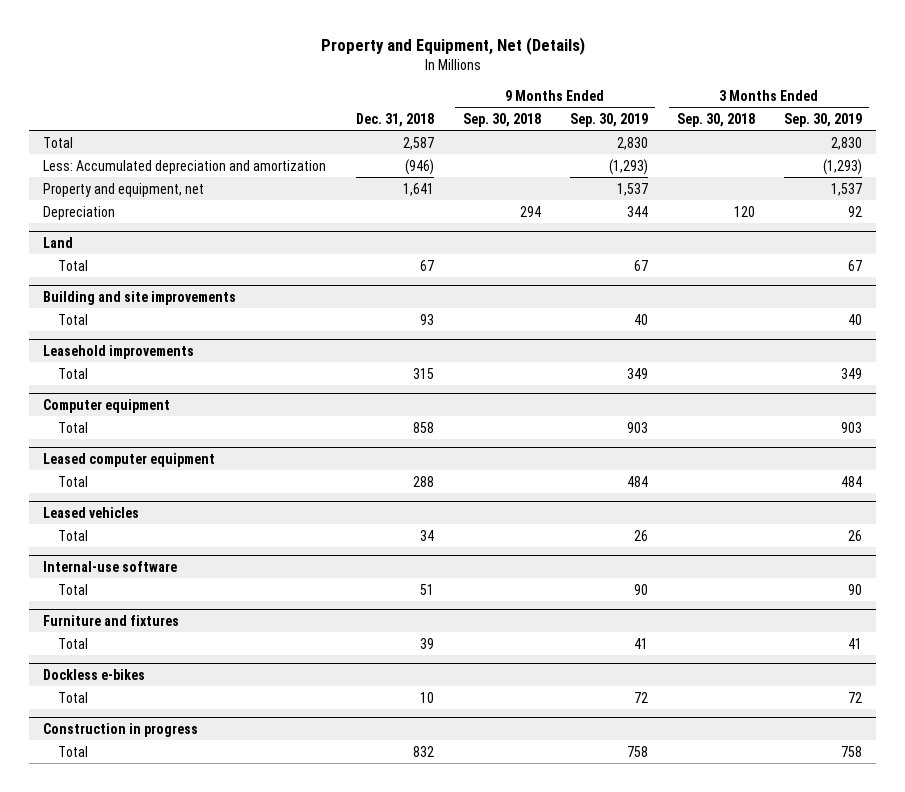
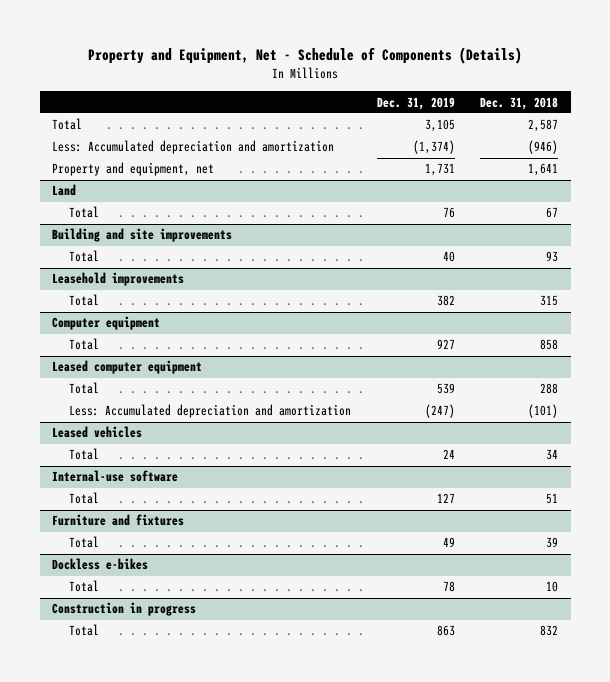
- Property and Equipment, Net (Details)
+ Property and Equipment, Net - Schedule of Components (Details)
- | Dec. 31, 2018 | 9 Months Ended Sep. 30, 2018 | 9 Months Ended Sep. 30, 2019 | 3 Months Ended Sep. 30, 2018 | 3 Months Ended Sep. 30, 2019
+ | Dec. 31, 2019 | Dec. 31, 2018
- Depreciation | | 294 | 344 | 120 | 92
@ Leased computer equipment
+ Less: Accumulated depreciation and amortization | (247) | (101)

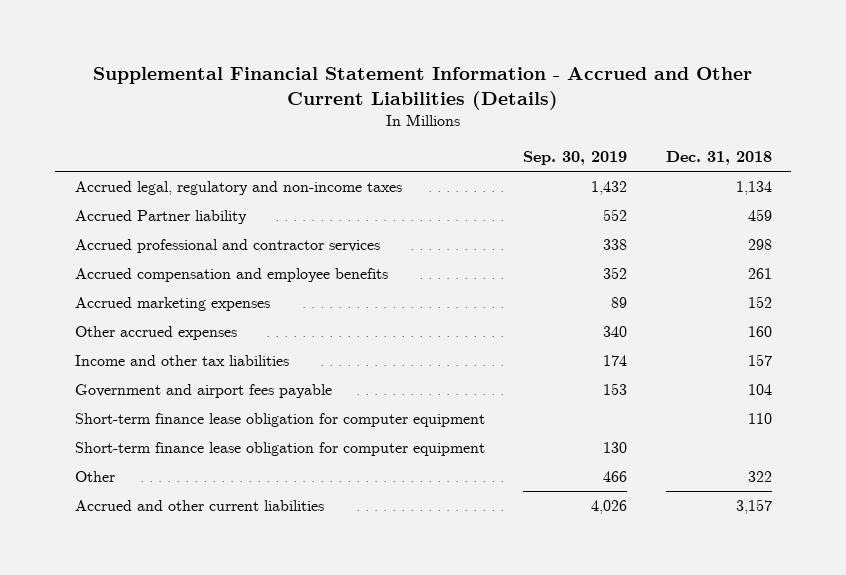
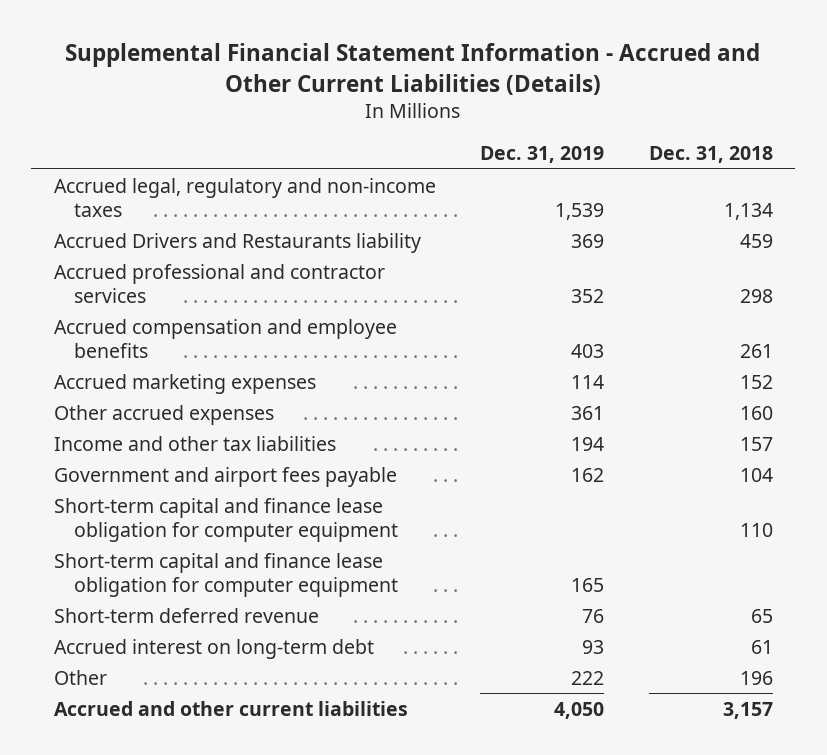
- | Sep. 30, 2019 | Dec. 31, 2018
+ | Dec. 31, 2019 | Dec. 31, 2018
- Accrued Partner liability | 552 | 459
+ Accrued Drivers and Restaurants liability | 369 | 459
- Short-term finance lease obligation for computer equipment | | 110
- Short-term finance lease obligation for computer equipment | 130 |
- Other | 466 | 322
+ Short-term capital and finance lease obligation for computer equipment | | 110
+ Short-term capital and finance lease obligation for computer equipment | 165 |
+ Short-term deferred revenue | 76 | 65
+ Accrued interest on long-term debt | 93 | 61
+ Other | 222 | 196

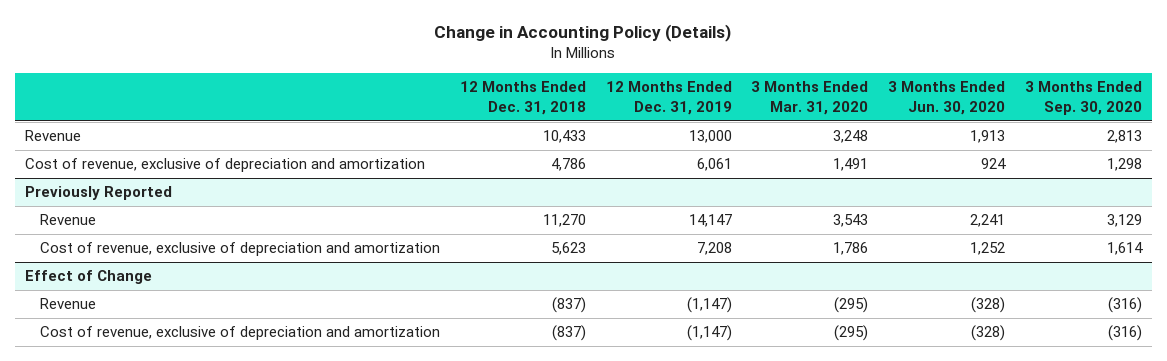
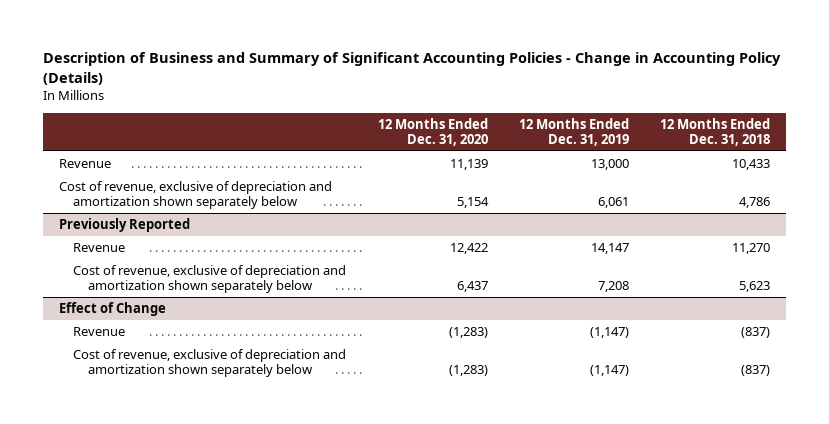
- Change in Accounting Policy (Details)
+ Description of Business and Summary of Significant Accounting Policies - Change in Accounting Policy (Details)
- | 12 Months Ended Dec. 31, 2018 | 12 Months Ended Dec. 31, 2019 | 3 Months Ended Mar. 31, 2020 | 3 Months Ended Jun. 30, 2020 | 3 Months Ended Sep. 30, 2020
+ | 12 Months Ended Dec. 31, 2020 | 12 Months Ended Dec. 31, 2019 | 12 Months Ended Dec. 31, 2018
- Cost of revenue, exclusive of depreciation and amortization | 4,786 | 6,061 | 1,491 | 924 | 1,298
+ Cost of revenue, exclusive of depreciation and amortization shown separately below | 5,154 | 6,061 | 4,786
@ Previously Reported
- Cost of revenue, exclusive of depreciation and amortization | 5,623 | 7,208 | 1,786 | 1,252 | 1,614
+ Cost of revenue, exclusive of depreciation and amortization shown separately below | 6,437 | 7,208 | 5,623
@ Effect of Change
- Cost of revenue, exclusive of depreciation and amortization | (837) | (1,147) | (295) | (328) | (316)
+ Cost of revenue, exclusive of depreciation and amortization shown separately below | (1,283) | (1,147) | (837)

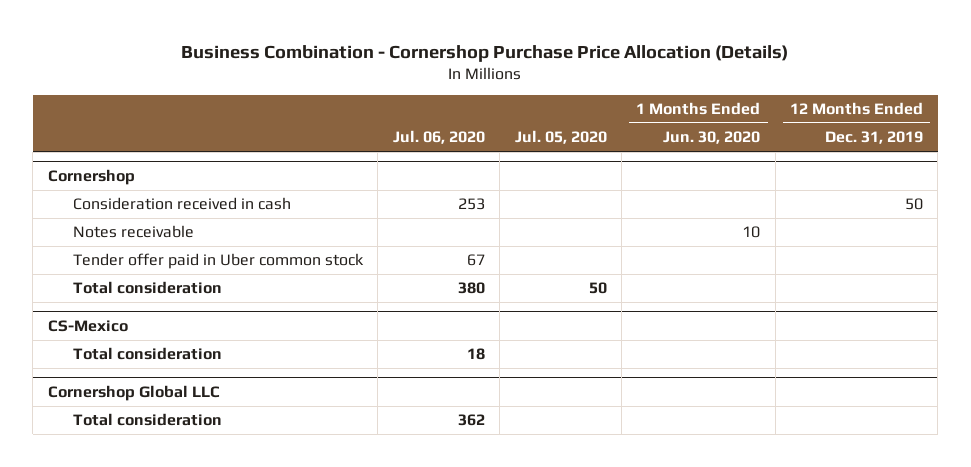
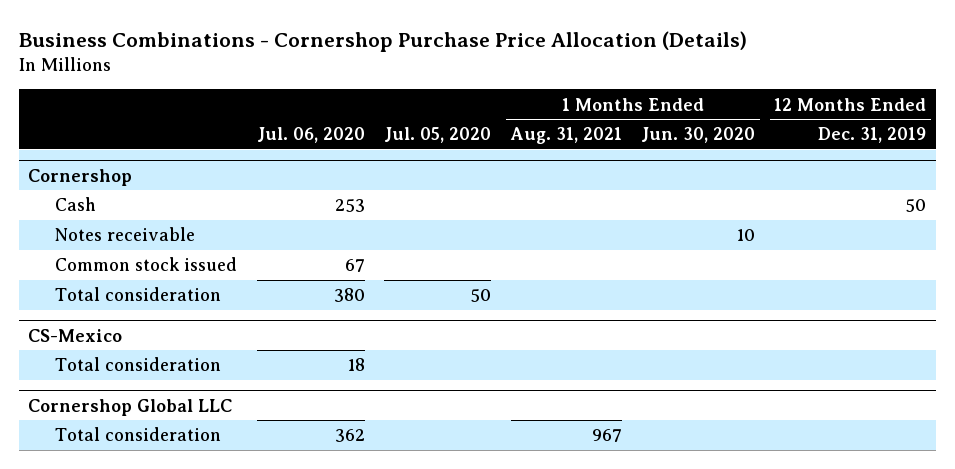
- Business Combination - Cornershop Purchase Price Allocation (Details)
+ Business Combinations - Cornershop Purchase Price Allocation (Details)
- | Jul. 06, 2020 | Jul. 05, 2020 | 1 Months Ended Jun. 30, 2020 | 12 Months Ended Dec. 31, 2019
+ | Jul. 06, 2020 | Jul. 05, 2020 | 1 Months Ended Aug. 31, 2021 | 1 Months Ended Jun. 30, 2020 | 12 Months Ended Dec. 31, 2019
@ Cornershop
- Consideration received in cash | 253 | | | 50
+ Cash | 253 | | | | 50
- Tender offer paid in Uber common stock | 67 | | |
+ Common stock issued | 67 | | | |

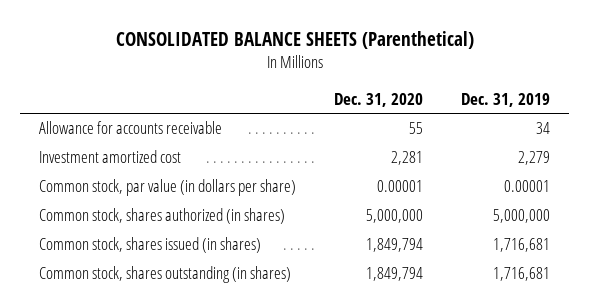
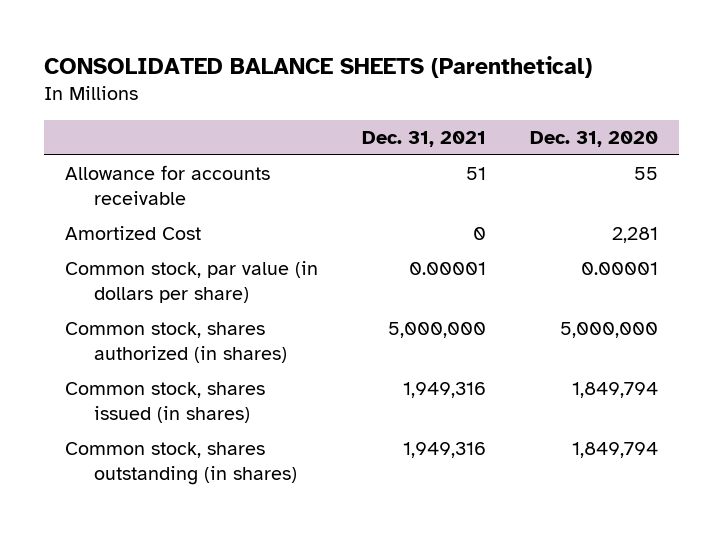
- | Dec. 31, 2020 | Dec. 31, 2019
+ | Dec. 31, 2021 | Dec. 31, 2020
- Investment amortized cost | 2,281 | 2,279
+ Amortized Cost | 0 | 2,281

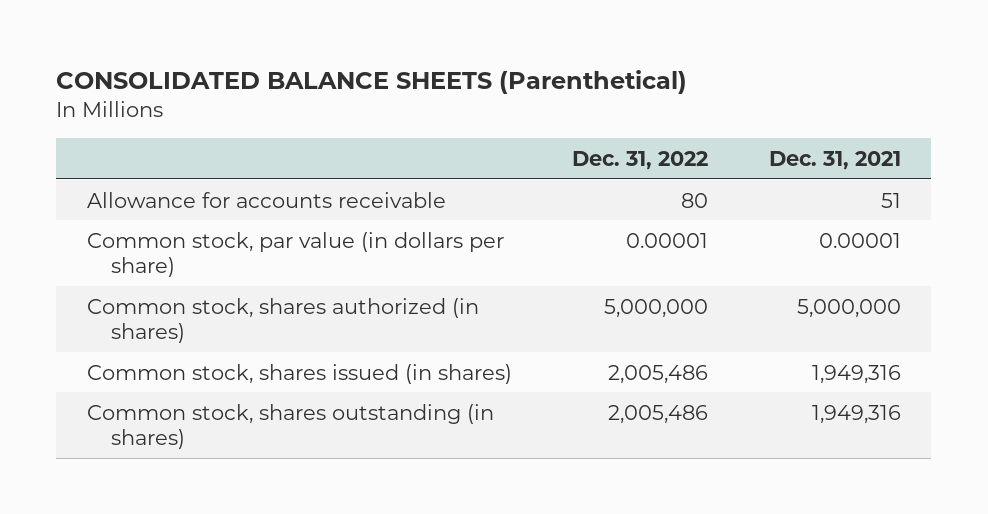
- | Dec. 31, 2021 | Dec. 31, 2020
+ | Dec. 31, 2022 | Dec. 31, 2021
- Amortized Cost | 0 | 2,281

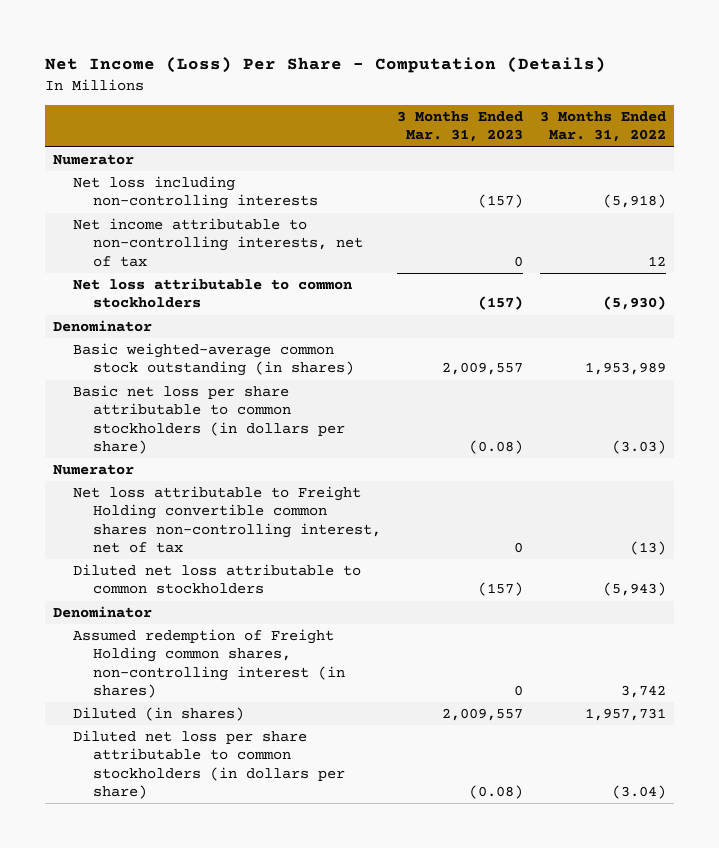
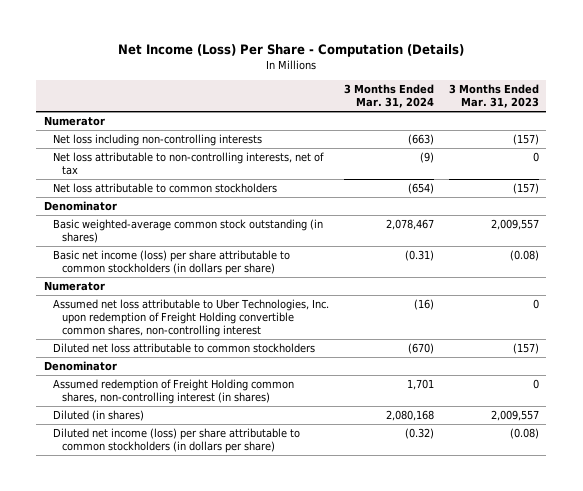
- | 3 Months Ended Mar. 31, 2023 | 3 Months Ended Mar. 31, 2022
+ | 3 Months Ended Mar. 31, 2024 | 3 Months Ended Mar. 31, 2023
- Net income attributable to non-controlling interests, net of tax | 0 | 12
+ Net loss attributable to non-controlling interests, net of tax | (9) | 0
- Basic net loss per share attributable to common stockholders (in dollars per share) | (0.08) | (3.03)
+ Basic net income (loss) per share attributable to common stockholders (in dollars per share) | (0.31) | (0.08)
- Net loss attributable to Freight Holding convertible common shares non-controlling interest, net of tax | 0 | (13)
+ Assumed net loss attributable to Uber Technologies, Inc. upon redemption of Freight Holding convertible common shares, non-controlling interest | (16) | 0
- Diluted net loss per share attributable to common stockholders (in dollars per share) | (0.08) | (3.04)
+ Diluted net income (loss) per share attributable to common stockholders (in dollars per share) | (0.32) | (0.08)

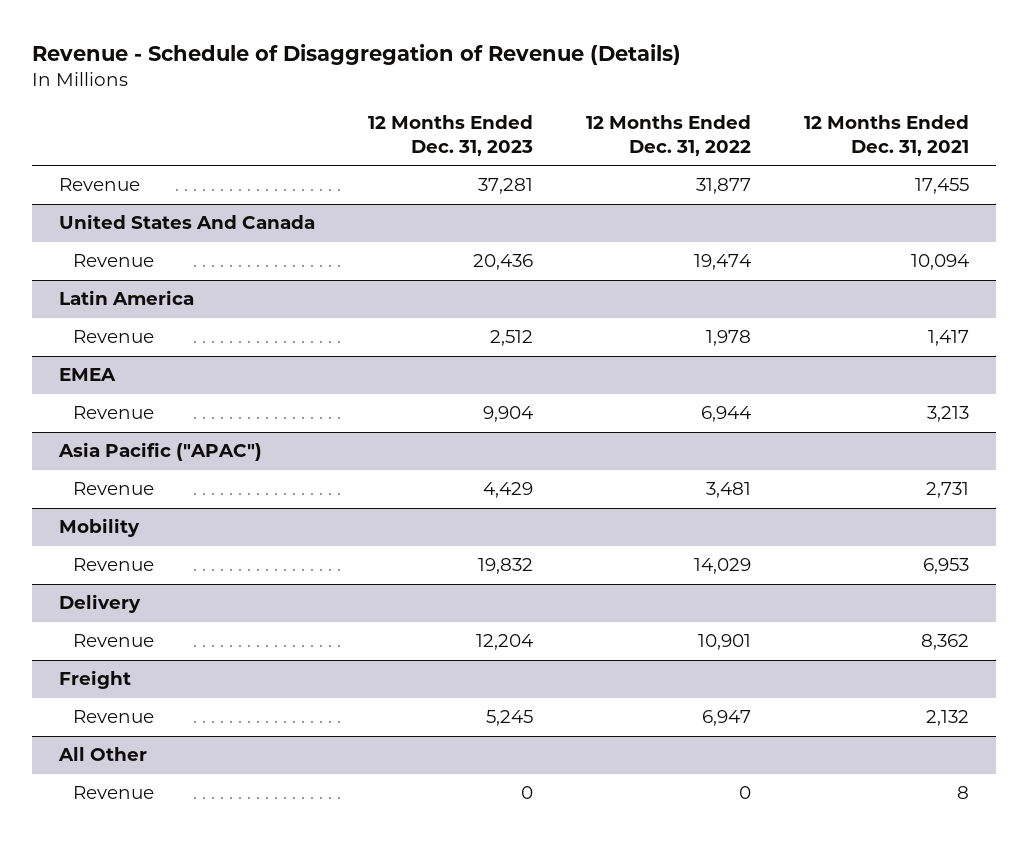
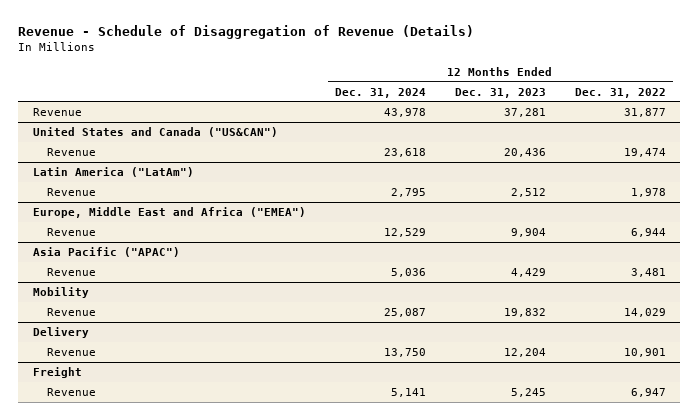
- | 12 Months Ended Dec. 31, 2023 | 12 Months Ended Dec. 31, 2022 | 12 Months Ended Dec. 31, 2021
+ | 12 Months Ended Dec. 31, 2024 | 12 Months Ended Dec. 31, 2023 | 12 Months Ended Dec. 31, 2022
- United States And Canada
+ United States and Canada ("US&CAN")
- Latin America
+ Latin America ("LatAm")
- EMEA
+ Europe, Middle East and Africa ("EMEA")
- All Other
- Revenue | 0 | 0 | 8

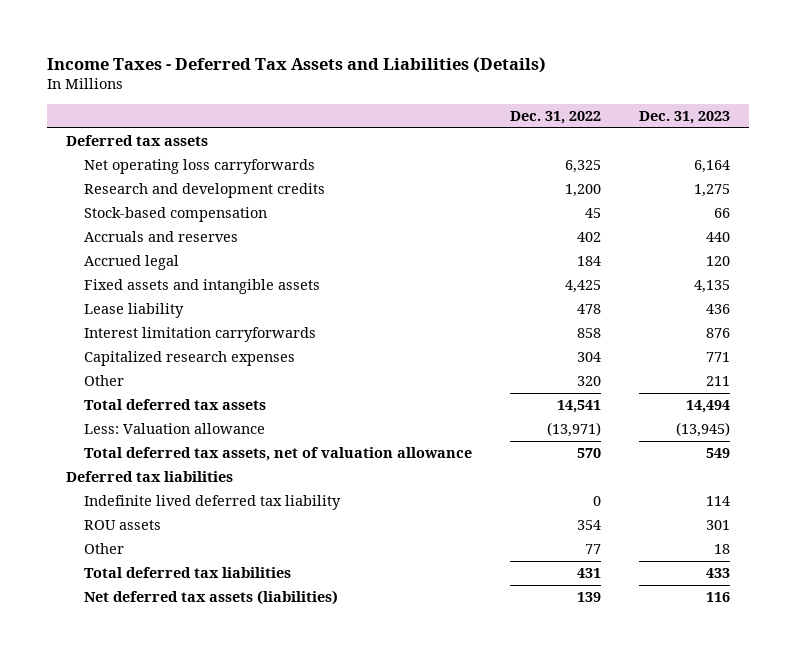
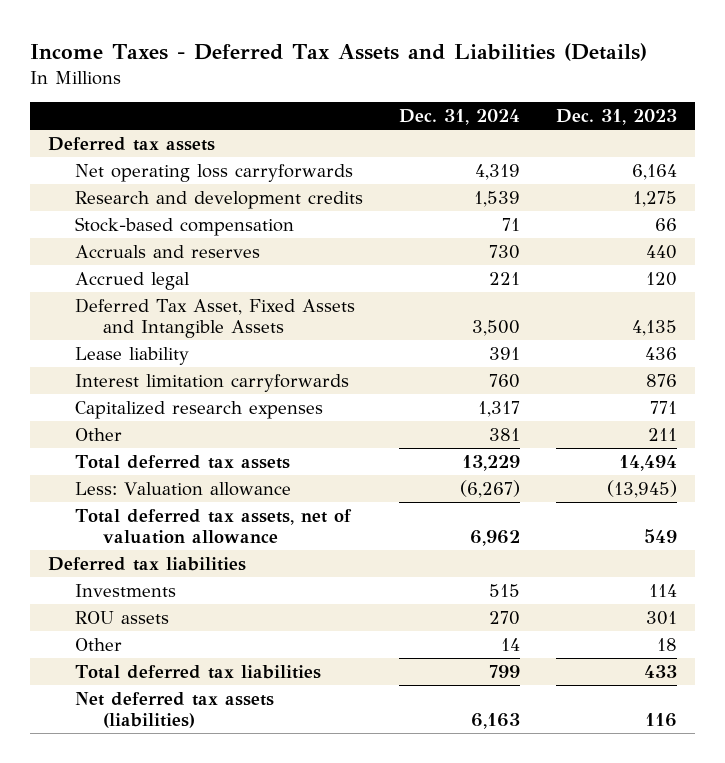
- | Dec. 31, 2022 | Dec. 31, 2023
+ | Dec. 31, 2024 | Dec. 31, 2023
- Fixed assets and intangible assets | 4,425 | 4,135
+ Deferred Tax Asset, Fixed Assets and Intangible Assets | 3,500 | 4,135
- Indefinite lived deferred tax liability | 0 | 114
+ Investments | 515 | 114

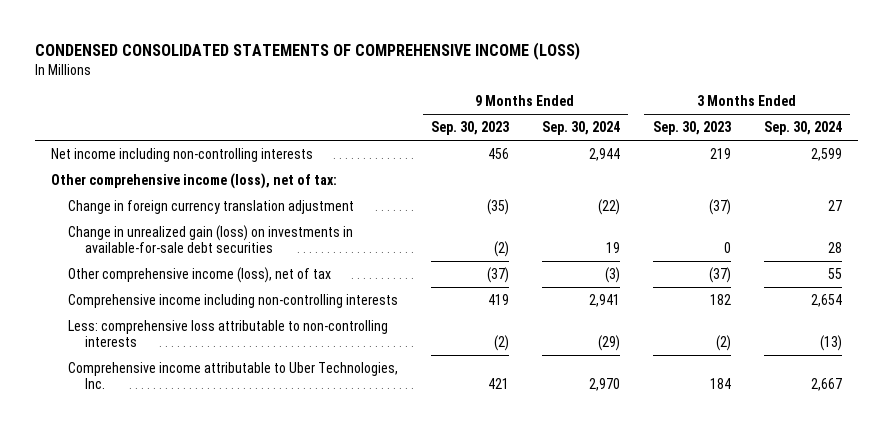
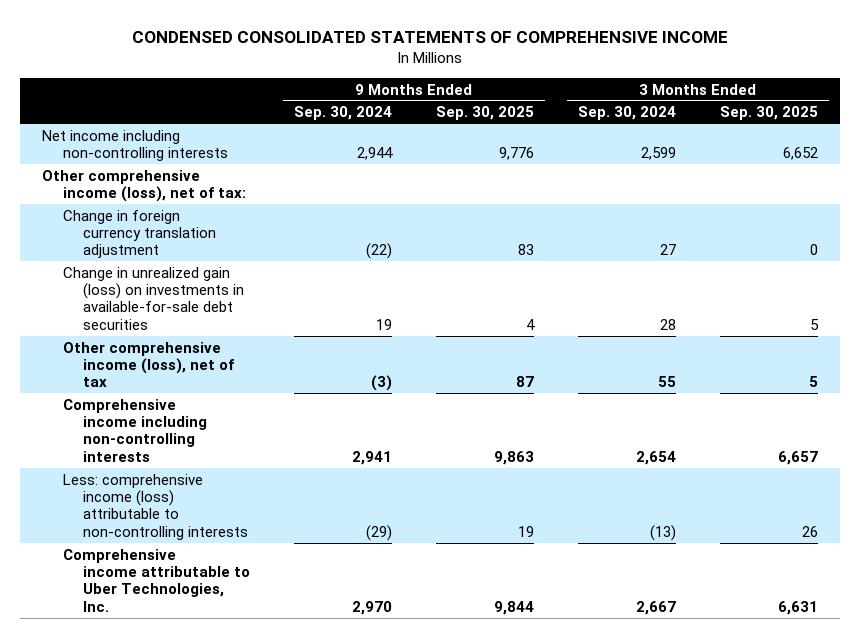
- CONDENSED CONSOLIDATED STATEMENTS OF COMPREHENSIVE INCOME (LOSS)
+ CONDENSED CONSOLIDATED STATEMENTS OF COMPREHENSIVE INCOME
- | 9 Months Ended Sep. 30, 2023 | 9 Months Ended Sep. 30, 2024 | 3 Months Ended Sep. 30, 2023 | 3 Months Ended Sep. 30, 2024
+ | 9 Months Ended Sep. 30, 2024 | 9 Months Ended Sep. 30, 2025 | 3 Months Ended Sep. 30, 2024 | 3 Months Ended Sep. 30, 2025
- Less: comprehensive loss attributable to non-controlling interests | (2) | (29) | (2) | (13)
+ Less: comprehensive income (loss) attributable to non-controlling interests | (29) | 19 | (13) | 26

